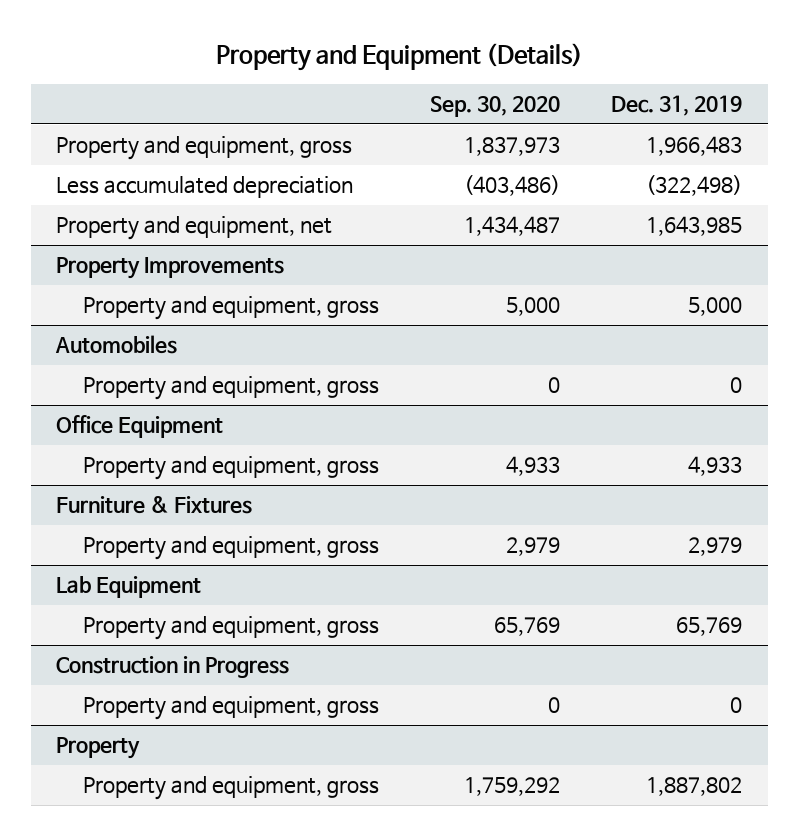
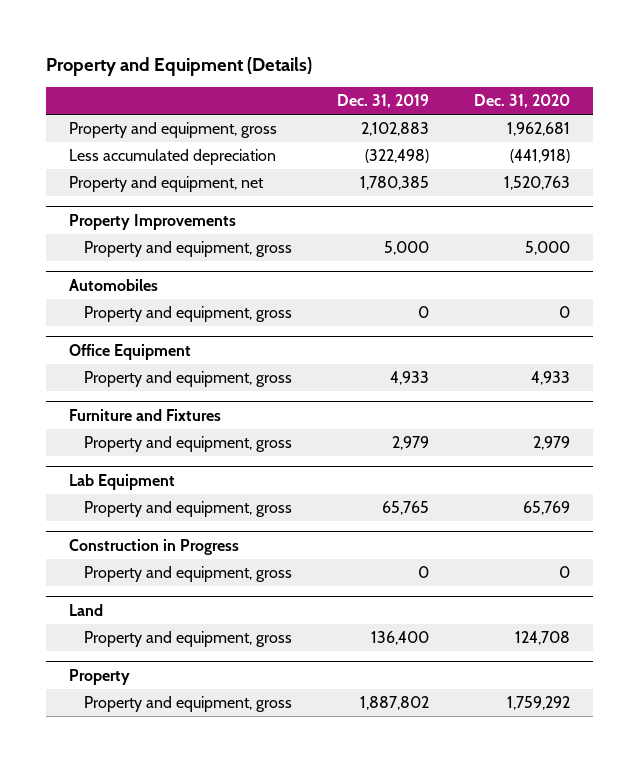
- | Sep. 30, 2020 | Dec. 31, 2019
+ | Dec. 31, 2019 | Dec. 31, 2020
- Property and equipment, gross | 1,837,973 | 1,966,483
+ Property and equipment, gross | 2,102,883 | 1,962,681
- Property and equipment, net | 1,434,487 | 1,643,985
+ Property and equipment, net | 1,780,385 | 1,520,763
- Furniture & Fixtures
+ Furniture and Fixtures
@ Lab Equipment
- Property and equipment, gross | 65,769 | 65,769
+ Property and equipment, gross | 65,765 | 65,769
+ Land
+ Property and equipment, gross | 136,400 | 124,708

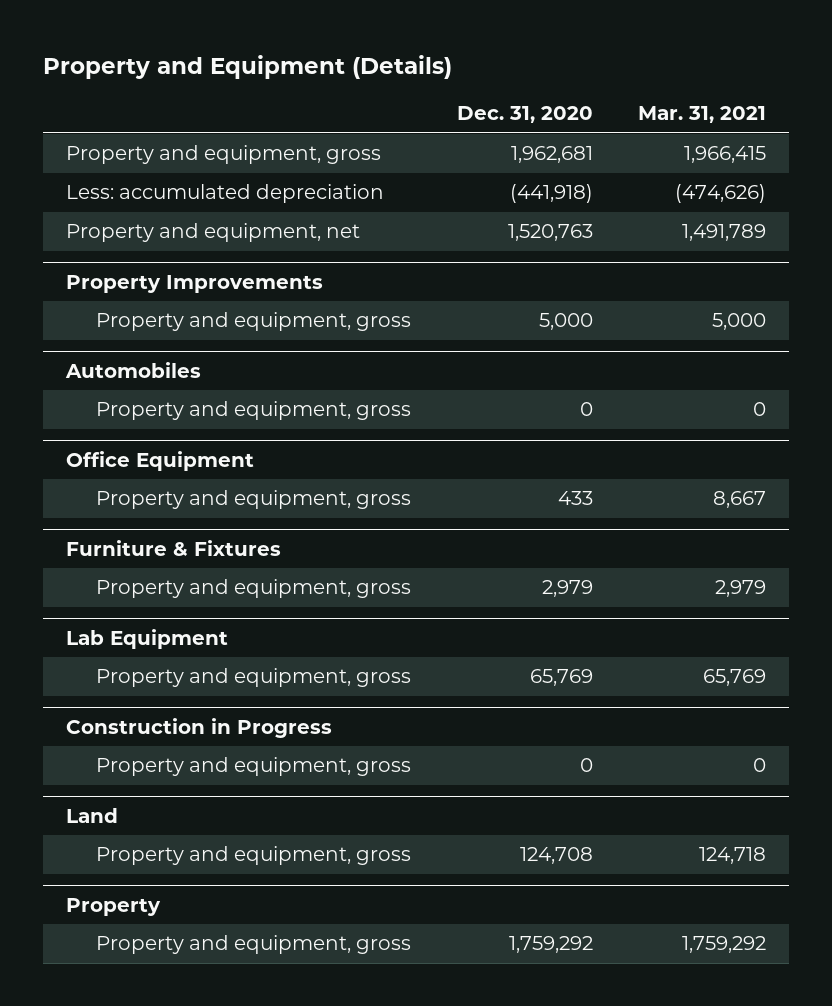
- | Dec. 31, 2019 | Dec. 31, 2020
+ | Dec. 31, 2020 | Mar. 31, 2021
- Less accumulated depreciation | (322,498) | (441,918)
+ Less: accumulated depreciation | (441,918) | (474,626)
@ Office Equipment
- Property and equipment, gross | 4,933 | 4,933
- Furniture and Fixtures
@ Office Equipment
+ Property and equipment, gross | 433 | 8,667
+ Furniture & Fixtures

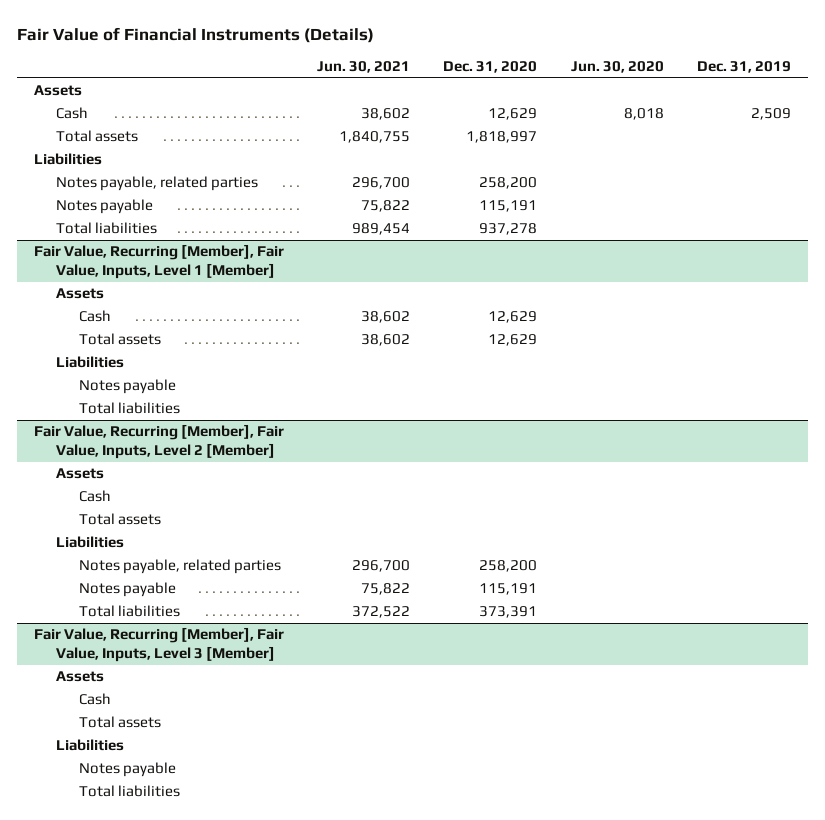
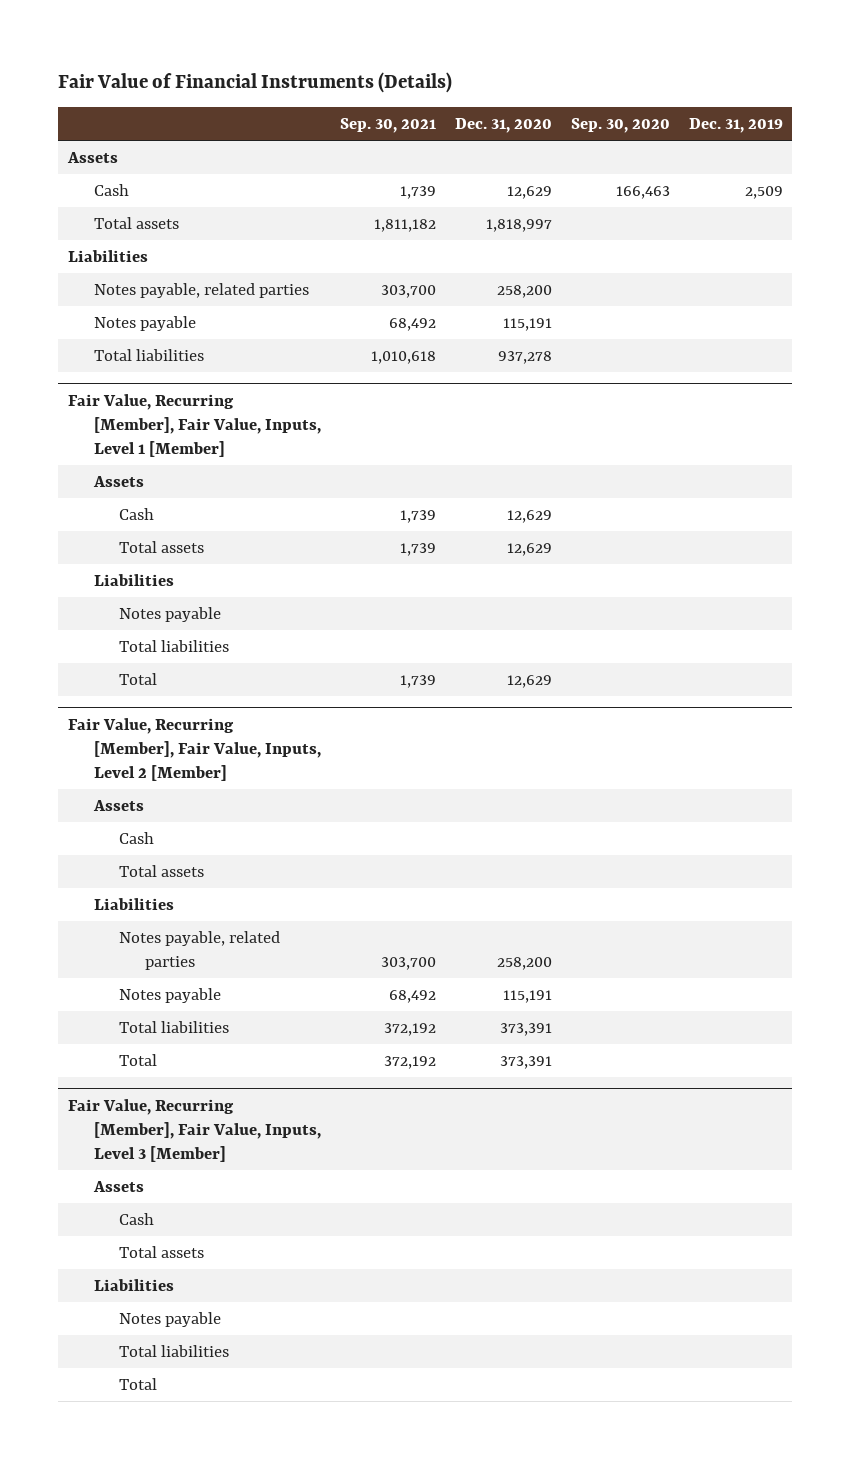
- | Jun. 30, 2021 | Dec. 31, 2020 | Jun. 30, 2020 | Dec. 31, 2019
+ | Sep. 30, 2021 | Dec. 31, 2020 | Sep. 30, 2020 | Dec. 31, 2019
@ Fair Value, Recurring [Member], Fair Value, Inputs, Level 1 [Member]
+ Total | 1,739 | 12,629 | |
@ Fair Value, Recurring [Member], Fair Value, Inputs, Level 2 [Member]
+ Total | 372,192 | 373,391 | |
@ Fair Value, Recurring [Member], Fair Value, Inputs, Level 3 [Member]
+ Total

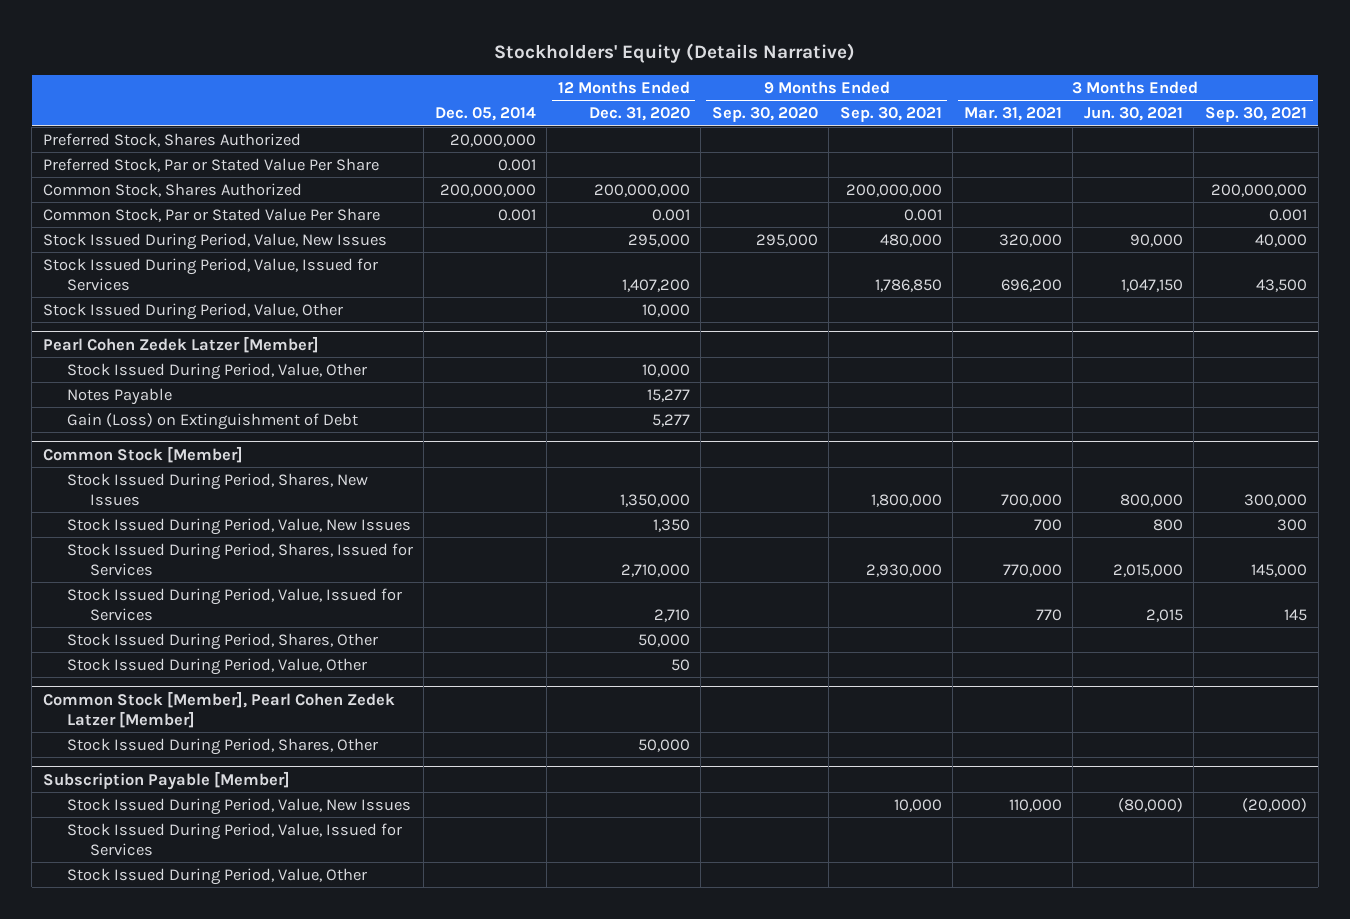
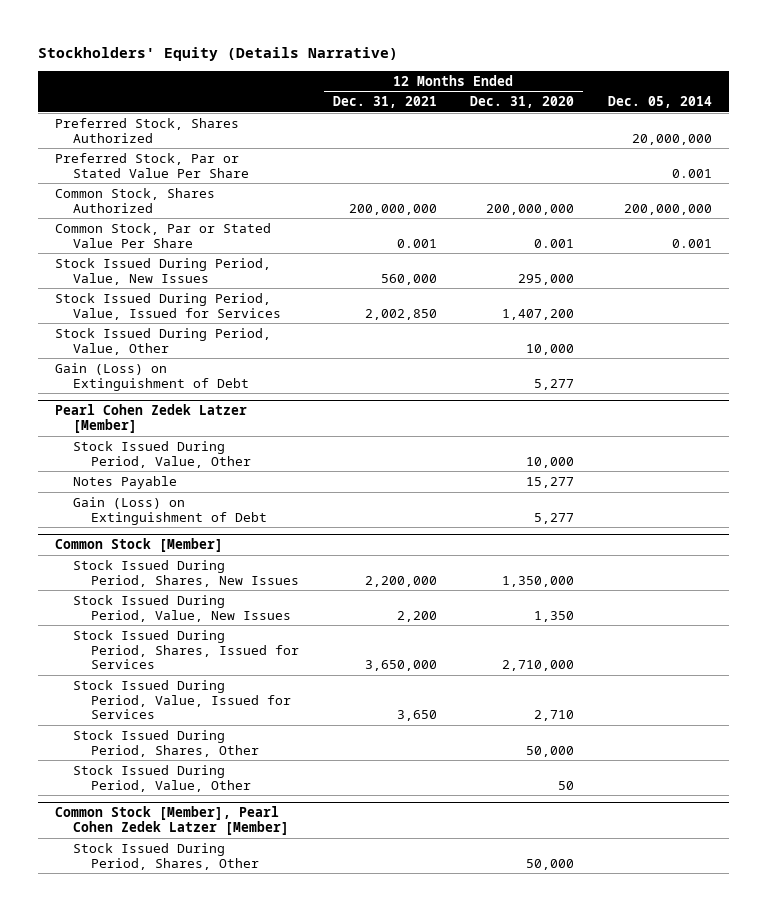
- | Dec. 05, 2014 | 12 Months Ended Dec. 31, 2020 | 9 Months Ended Sep. 30, 2020 | 9 Months Ended Sep. 30, 2021 | 3 Months Ended Mar. 31, 2021 | 3 Months Ended Jun. 30, 2021 | 3 Months Ended Sep. 30, 2021
+ | 12 Months Ended Dec. 31, 2021 | 12 Months Ended Dec. 31, 2020 | Dec. 05, 2014
+ Gain (Loss) on Extinguishment of Debt | | 5,277 |
- Subscription Payable [Member]
- Stock Issued During Period, Value, New Issues | | | | 10,000 | 110,000 | (80,000) | (20,000)
- Stock Issued During Period, Value, Issued for Services
- Stock Issued During Period, Value, Other

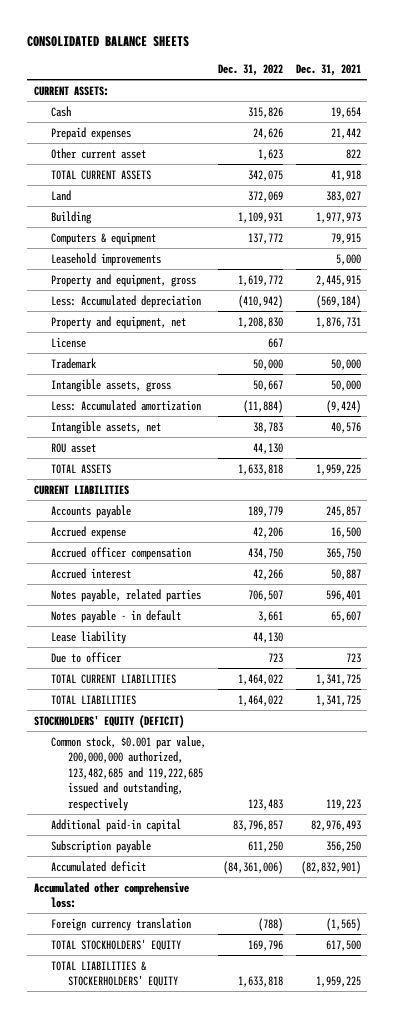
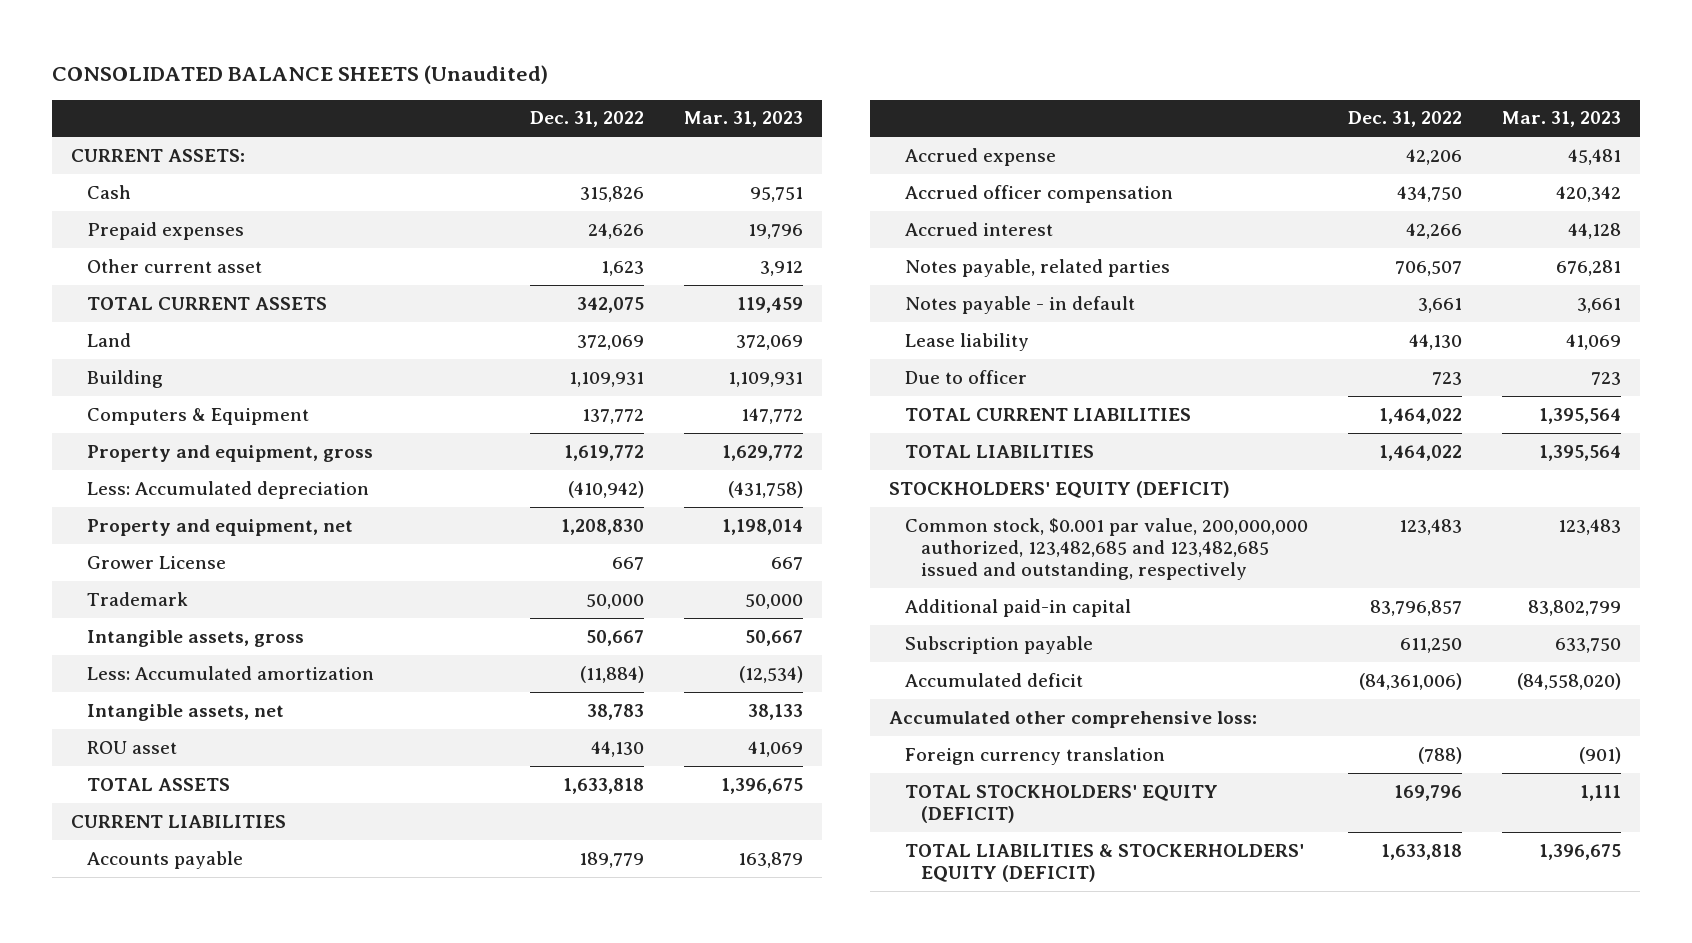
- CONSOLIDATED BALANCE SHEETS
+ CONSOLIDATED BALANCE SHEETS (Unaudited)
- | Dec. 31, 2022 | Dec. 31, 2021
+ | Dec. 31, 2022 | Mar. 31, 2023
- Computers & equipment | 137,772 | 79,915
- Leasehold improvements | | 5,000
+ Computers & Equipment | 137,772 | 147,772
- License | 667 |
+ Grower License | 667 | 667
- Common stock, $0.001 par value, 200,000,000 authorized, 123,482,685 and 119,222,685 issued and outstanding, respectively | 123,483 | 119,223
+ Common stock, $0.001 par value, 200,000,000 authorized, 123,482,685 and 123,482,685 issued and outstanding, respectively | 123,483 | 123,483
- TOTAL STOCKHOLDERS' EQUITY | 169,796 | 617,500
- TOTAL LIABILITIES & STOCKERHOLDERS' EQUITY | 1,633,818 | 1,959,225
+ TOTAL STOCKHOLDERS' EQUITY (DEFICIT) | 169,796 | 1,111
+ TOTAL LIABILITIES & STOCKERHOLDERS' EQUITY (DEFICIT) | 1,633,818 | 1,396,675

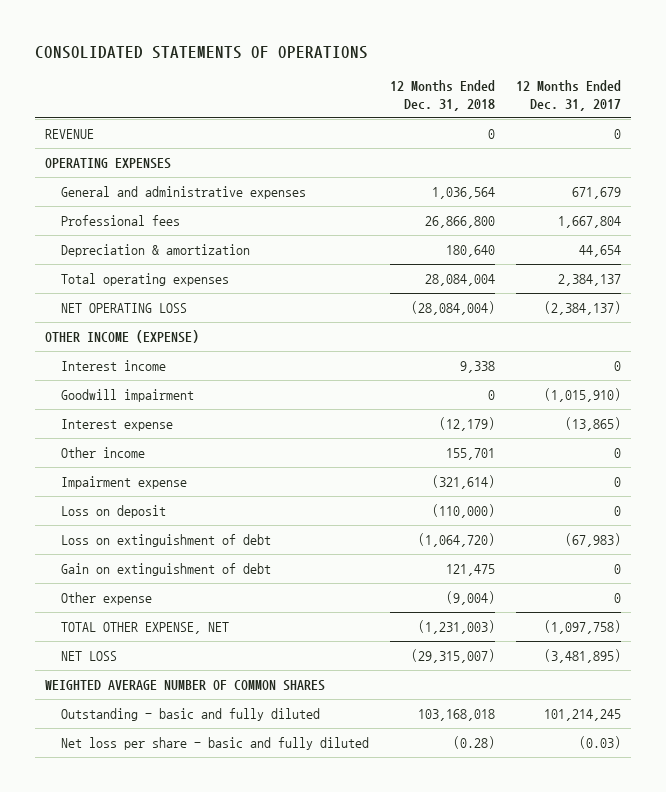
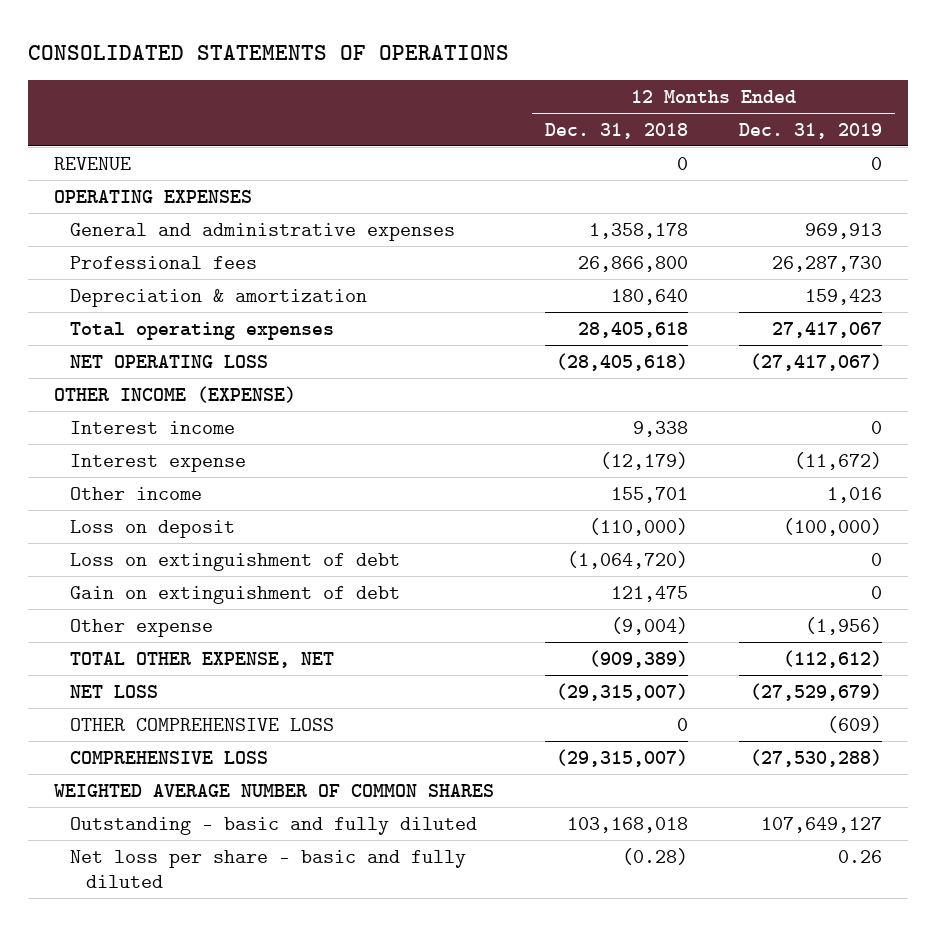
- | 12 Months Ended Dec. 31, 2018 | 12 Months Ended Dec. 31, 2017
+ | 12 Months Ended Dec. 31, 2018 | 12 Months Ended Dec. 31, 2019
- General and administrative expenses | 1,036,564 | 671,679
+ General and administrative expenses | 1,358,178 | 969,913
- Total operating expenses | 28,084,004 | 2,384,137
- NET OPERATING LOSS | (28,084,004) | (2,384,137)
+ Total operating expenses | 28,405,618 | 27,417,067
+ NET OPERATING LOSS | (28,405,618) | (27,417,067)
- Goodwill impairment | 0 | (1,015,910)
- Impairment expense | (321,614) | 0
- TOTAL OTHER EXPENSE, NET | (1,231,003) | (1,097,758)
+ TOTAL OTHER EXPENSE, NET | (909,389) | (112,612)
+ OTHER COMPREHENSIVE LOSS | 0 | (609)
+ COMPREHENSIVE LOSS | (29,315,007) | (27,530,288)

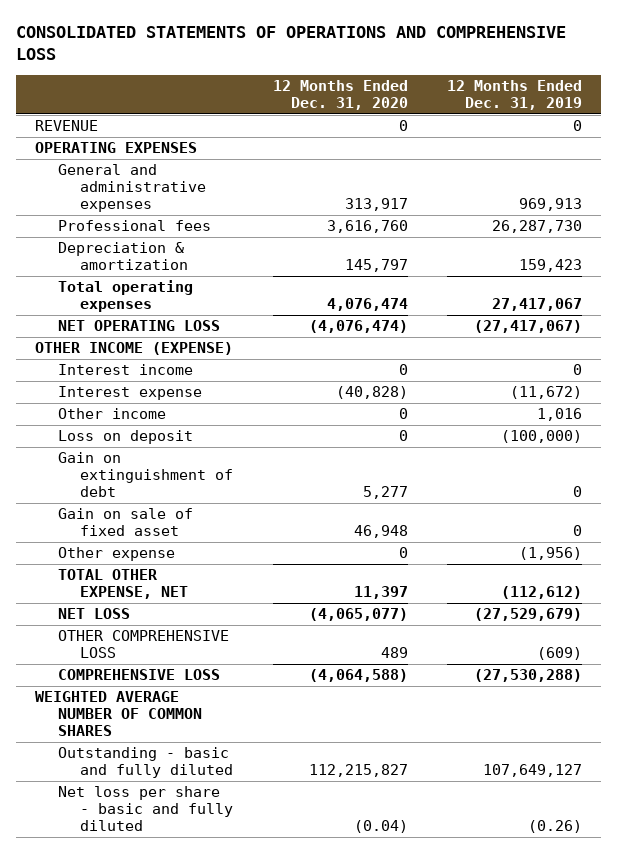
- CONSOLIDATED STATEMENTS OF OPERATIONS
+ CONSOLIDATED STATEMENTS OF OPERATIONS AND COMPREHENSIVE LOSS
- | 12 Months Ended Dec. 31, 2018 | 12 Months Ended Dec. 31, 2019
+ | 12 Months Ended Dec. 31, 2020 | 12 Months Ended Dec. 31, 2019
- Loss on extinguishment of debt | (1,064,720) | 0
+ Gain on sale of fixed asset | 46,948 | 0
- Net loss per share - basic and fully diluted | (0.28) | 0.26
+ Net loss per share - basic and fully diluted | (0.04) | (0.26)

